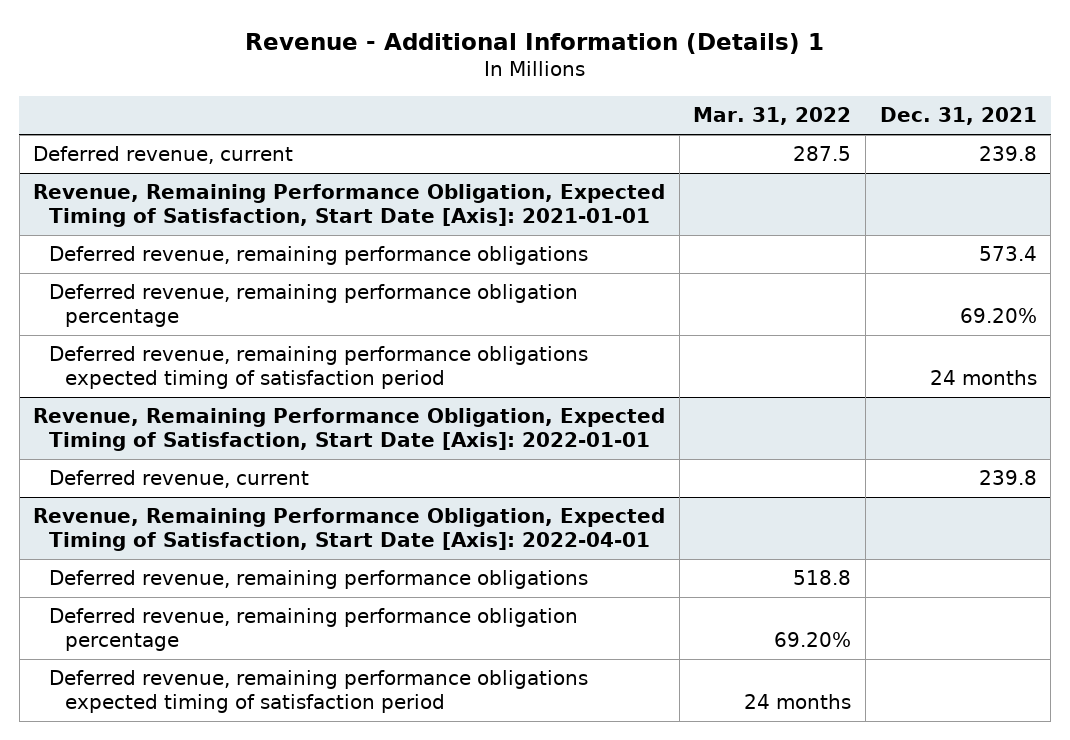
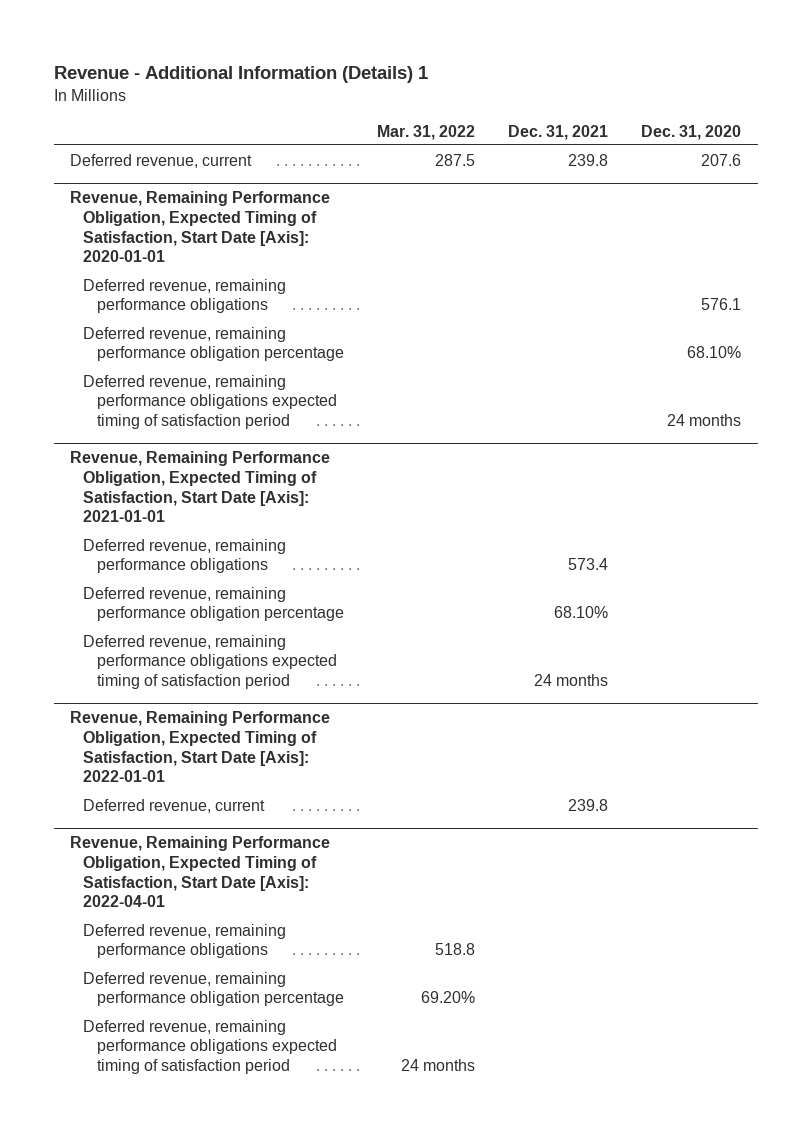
- | Mar. 31, 2022 | Dec. 31, 2021
+ | Mar. 31, 2022 | Dec. 31, 2021 | Dec. 31, 2020
+ Revenue, Remaining Performance Obligation, Expected Timing of Satisfaction, Start Date [Axis]: 2020-01-01
+ Deferred revenue, remaining performance obligations | | | 576.1
+ Deferred revenue, remaining performance obligation percentage | | | 68.10%
+ Deferred revenue, remaining performance obligations expected timing of satisfaction period | | | 24 months
@ Revenue, Remaining Performance Obligation, Expected Timing of Satisfaction, Start Date [Axis]: 2021-01-01
- Deferred revenue, remaining performance obligation percentage | | 69.20%
+ Deferred revenue, remaining performance obligation percentage | | 68.10% |

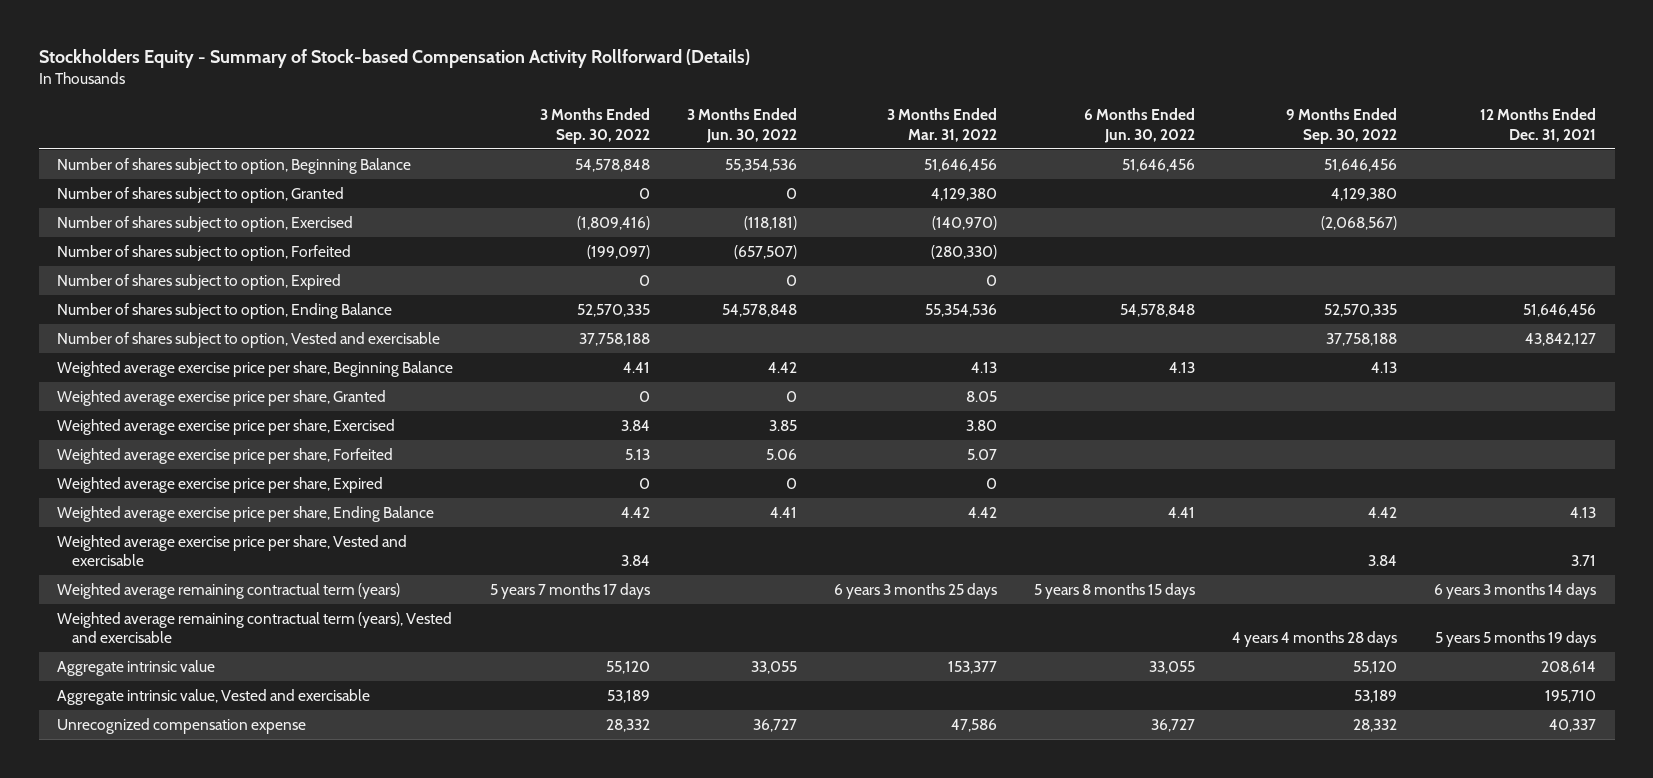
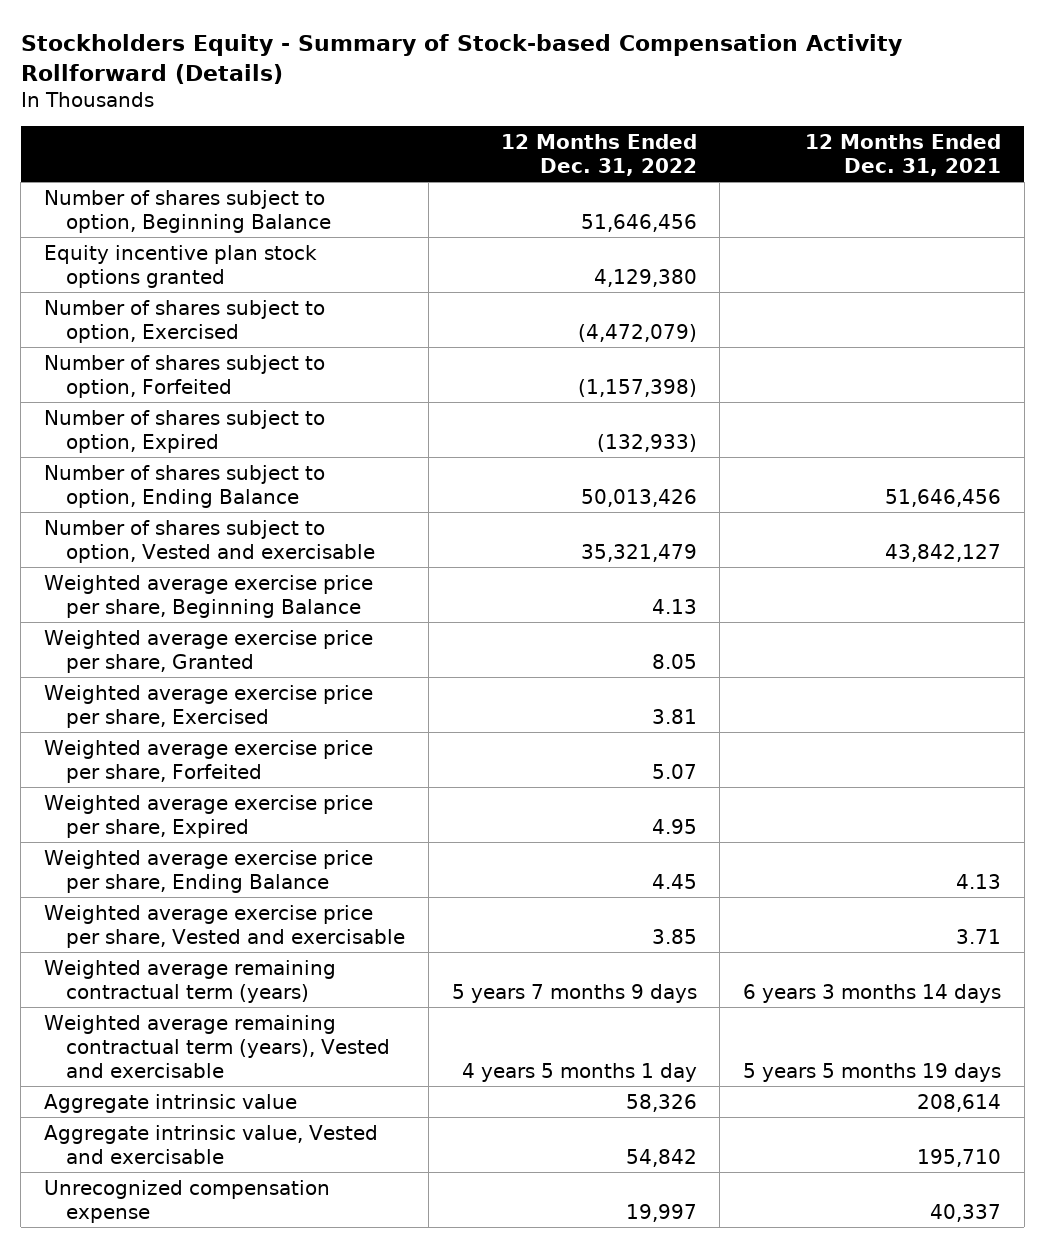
- | 3 Months Ended Sep. 30, 2022 | 3 Months Ended Jun. 30, 2022 | 3 Months Ended Mar. 31, 2022 | 6 Months Ended Jun. 30, 2022 | 9 Months Ended Sep. 30, 2022 | 12 Months Ended Dec. 31, 2021
+ | 12 Months Ended Dec. 31, 2022 | 12 Months Ended Dec. 31, 2021
- Number of shares subject to option, Granted | 0 | 0 | 4,129,380 | | 4,129,380 |
+ Equity incentive plan stock options granted | 4,129,380 |

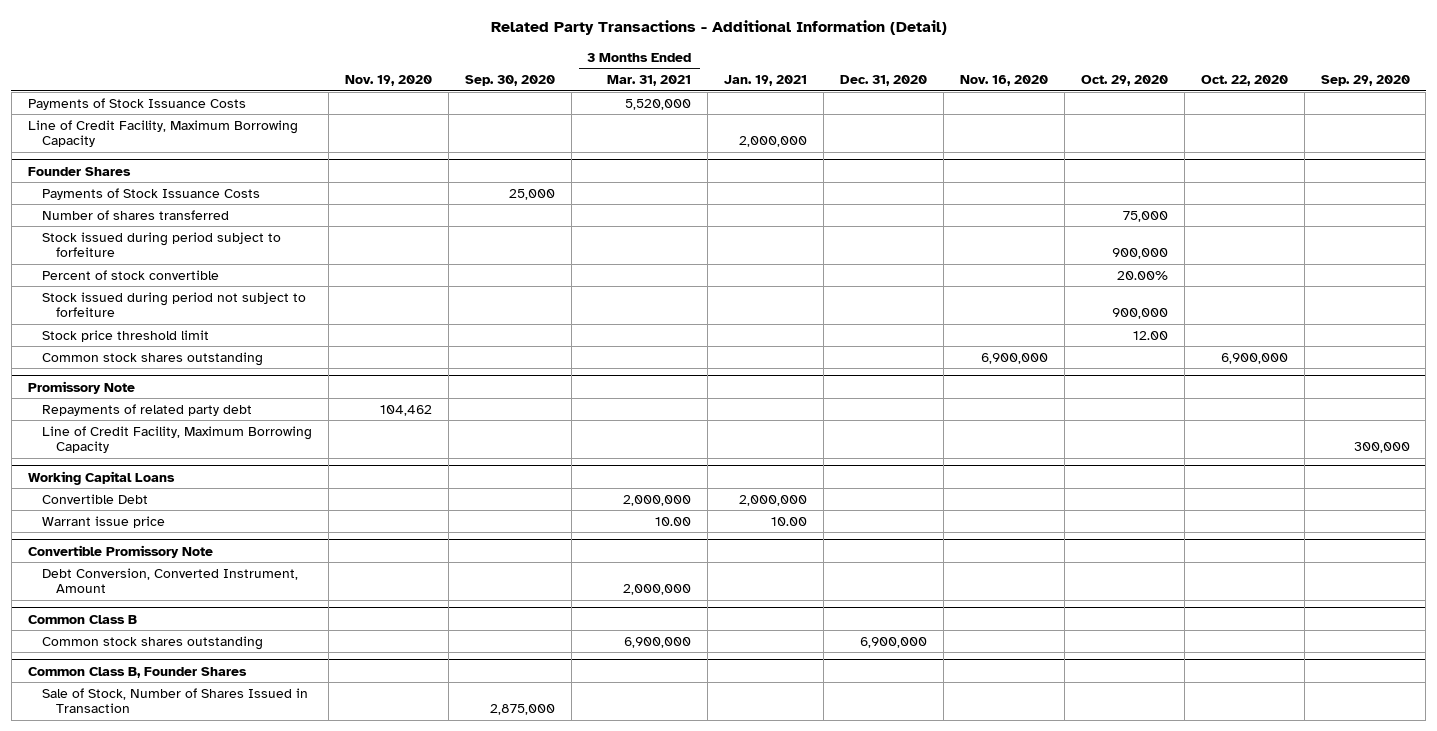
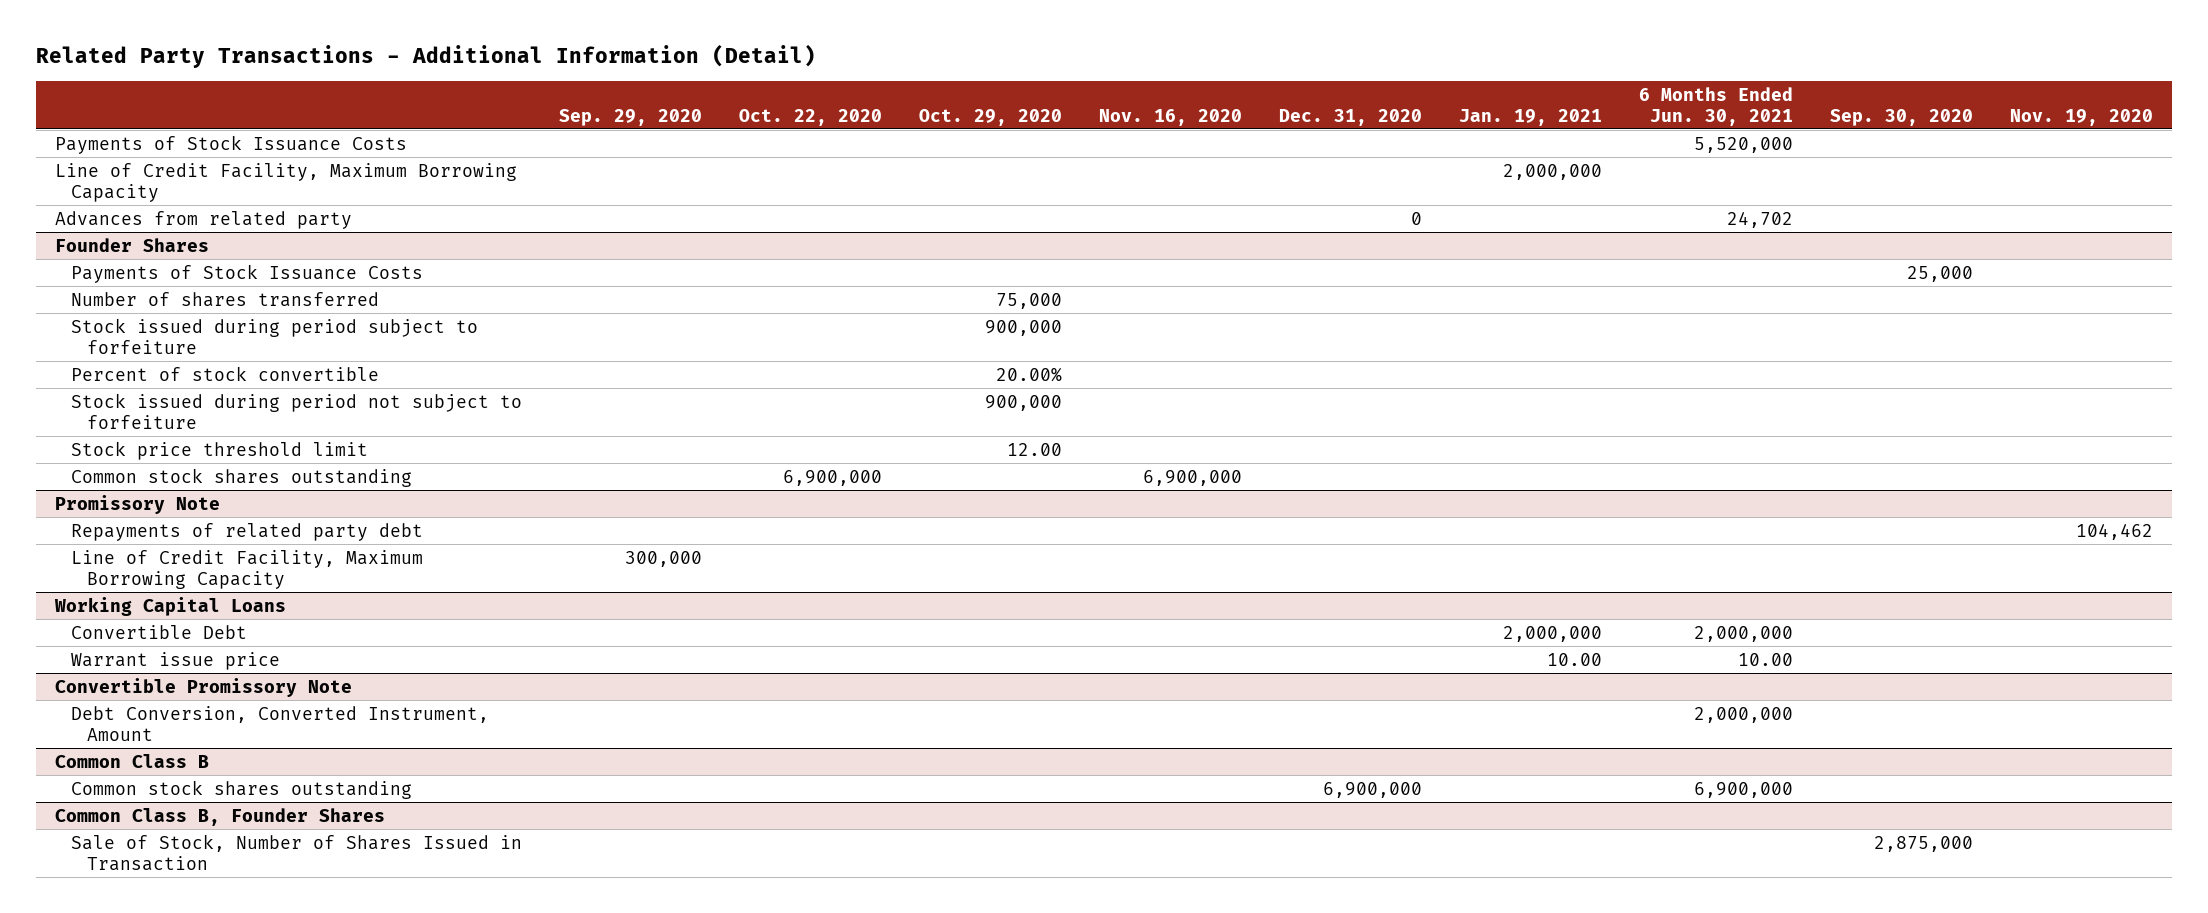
- | Nov. 19, 2020 | Sep. 30, 2020 | 3 Months Ended Mar. 31, 2021 | Jan. 19, 2021 | Dec. 31, 2020 | Nov. 16, 2020 | Oct. 29, 2020 | Oct. 22, 2020 | Sep. 29, 2020
+ | Sep. 29, 2020 | Oct. 22, 2020 | Oct. 29, 2020 | Nov. 16, 2020 | Dec. 31, 2020 | Jan. 19, 2021 | 6 Months Ended Jun. 30, 2021 | Sep. 30, 2020 | Nov. 19, 2020
+ Advances from related party | | | | | 0 | | 24,702 | |

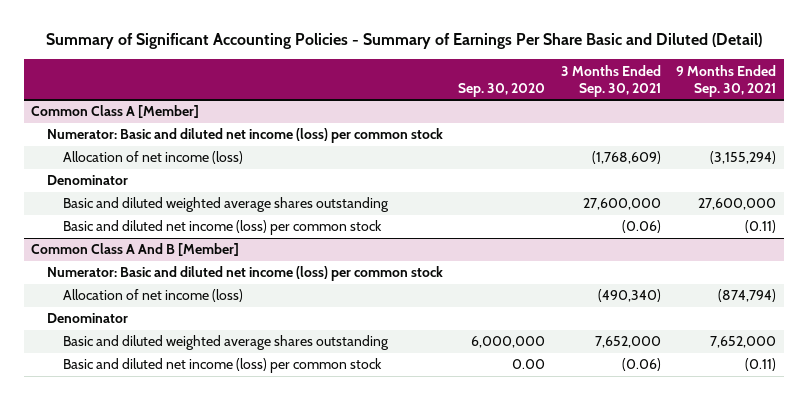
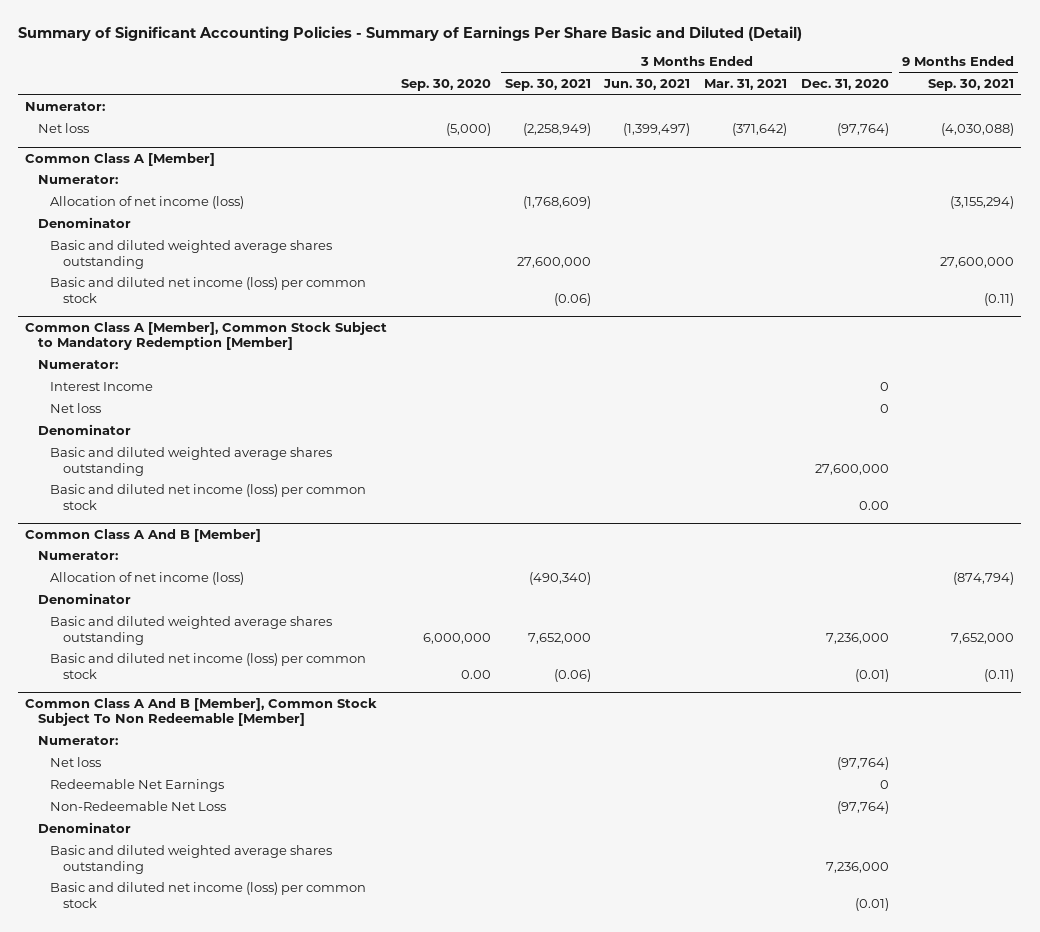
- | Sep. 30, 2020 | 3 Months Ended Sep. 30, 2021 | 9 Months Ended Sep. 30, 2021
+ | Sep. 30, 2020 | 3 Months Ended Sep. 30, 2021 | 3 Months Ended Jun. 30, 2021 | 3 Months Ended Mar. 31, 2021 | 3 Months Ended Dec. 31, 2020 | 9 Months Ended Sep. 30, 2021
+ Numerator:
+ Net loss | (5,000) | (2,258,949) | (1,399,497) | (371,642) | (97,764) | (4,030,088)
@ Common Class A [Member]
- Numerator: Basic and diluted net income (loss) per common stock
+ Numerator:
+ Common Class A [Member], Common Stock Subject to Mandatory Redemption [Member]
+ Numerator:
+ Interest Income | | | | | 0 |
+ Net loss | | | | | 0 |
+ Denominator
+ Basic and diluted weighted average shares outstanding | | | | | 27,600,000 |
+ Basic and diluted net income (loss) per common stock | | | | | 0.00 |
@ Common Class A And B [Member]
- Numerator: Basic and diluted net income (loss) per common stock
+ Numerator:
+ Common Class A And B [Member], Common Stock Subject To Non Redeemable [Member]
+ Numerator:
+ Net loss | | | | | (97,764) |
+ Redeemable Net Earnings | | | | | 0 |
+ Non-Redeemable Net Loss | | | | | (97,764) |
+ Denominator
+ Basic and diluted weighted average shares outstanding | | | | | 7,236,000 |
+ Basic and diluted net income (loss) per common stock | | | | | (0.01) |

